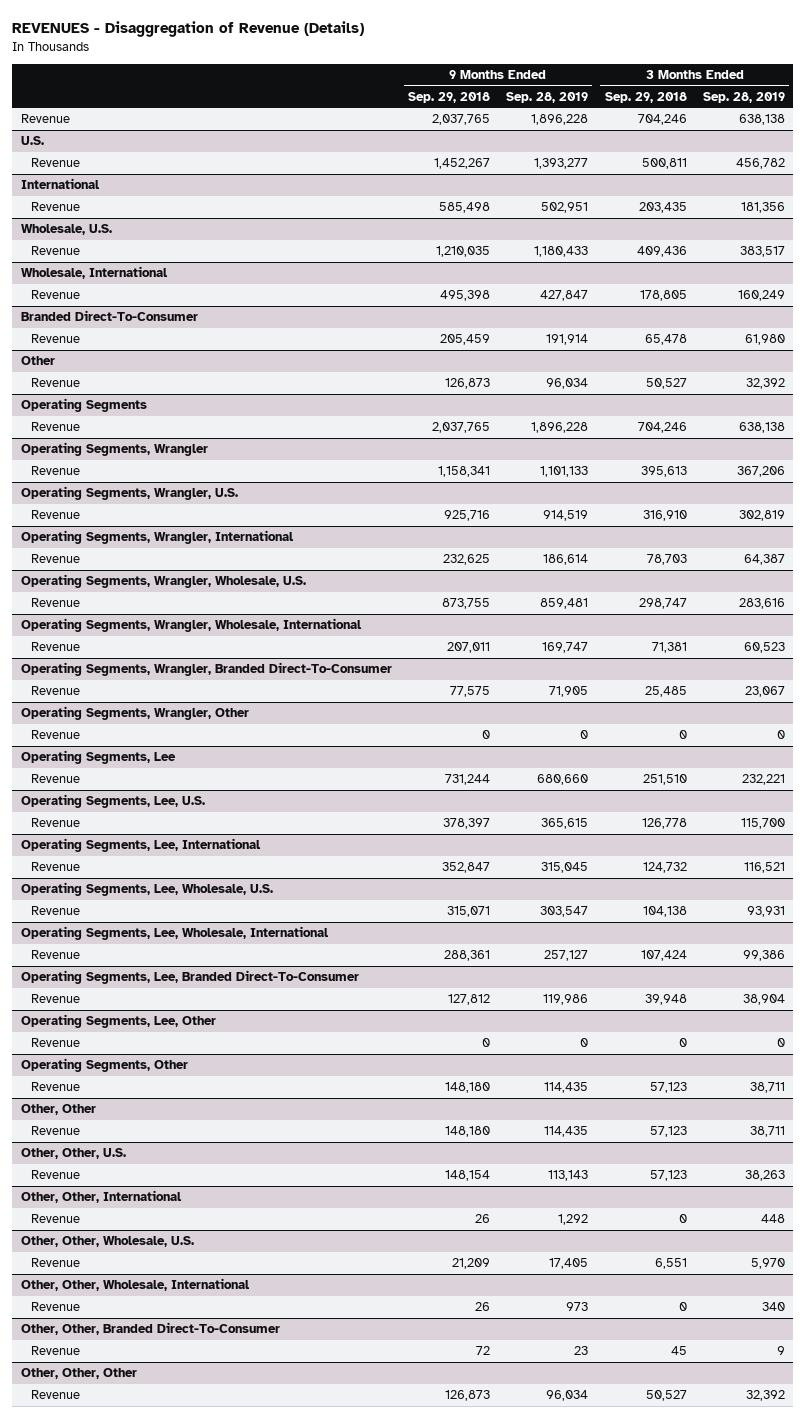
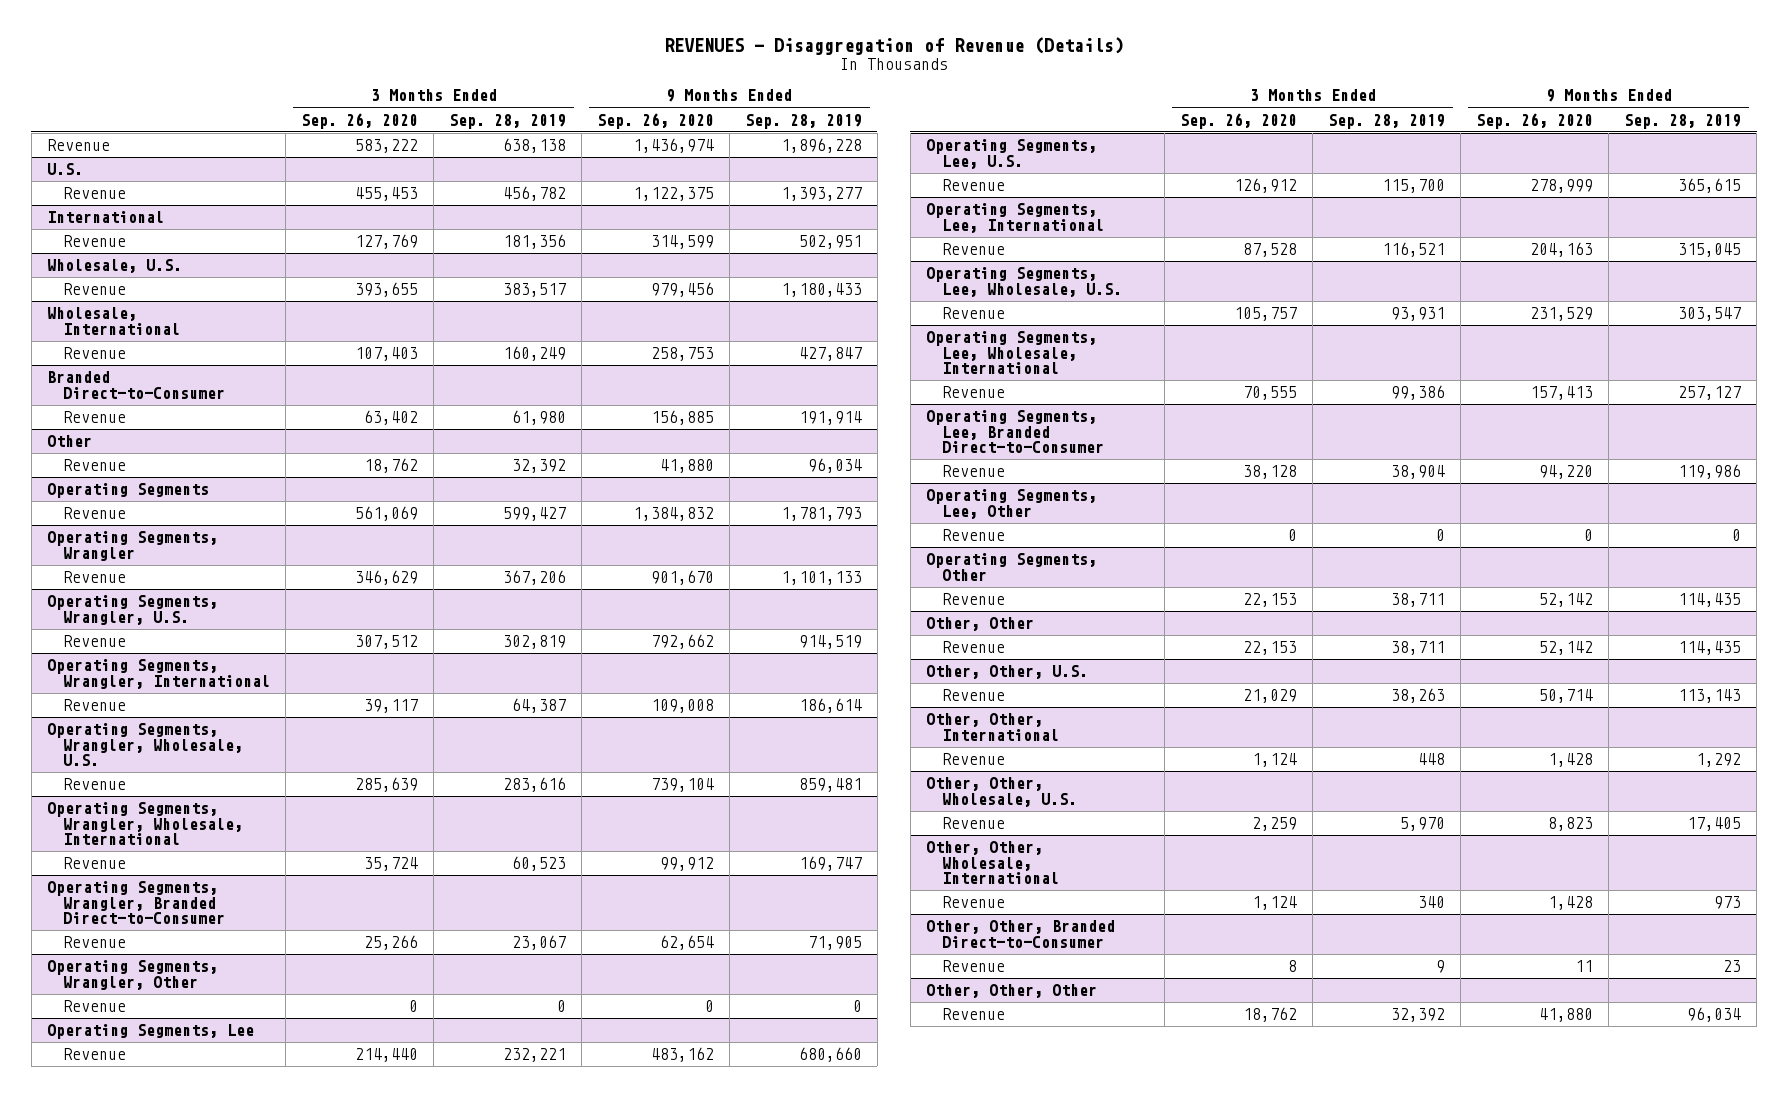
- | 9 Months Ended Sep. 29, 2018 | 9 Months Ended Sep. 28, 2019 | 3 Months Ended Sep. 29, 2018 | 3 Months Ended Sep. 28, 2019
+ | 3 Months Ended Sep. 26, 2020 | 3 Months Ended Sep. 28, 2019 | 9 Months Ended Sep. 26, 2020 | 9 Months Ended Sep. 28, 2019
- Branded Direct-To-Consumer
+ Branded Direct-to-Consumer
@ Operating Segments
- Revenue | 2,037,765 | 1,896,228 | 704,246 | 638,138
+ Revenue | 561,069 | 599,427 | 1,384,832 | 1,781,793
- Operating Segments, Wrangler, Branded Direct-To-Consumer
+ Operating Segments, Wrangler, Branded Direct-to-Consumer
- Operating Segments, Lee, Branded Direct-To-Consumer
+ Operating Segments, Lee, Branded Direct-to-Consumer
- Other, Other, Branded Direct-To-Consumer
+ Other, Other, Branded Direct-to-Consumer

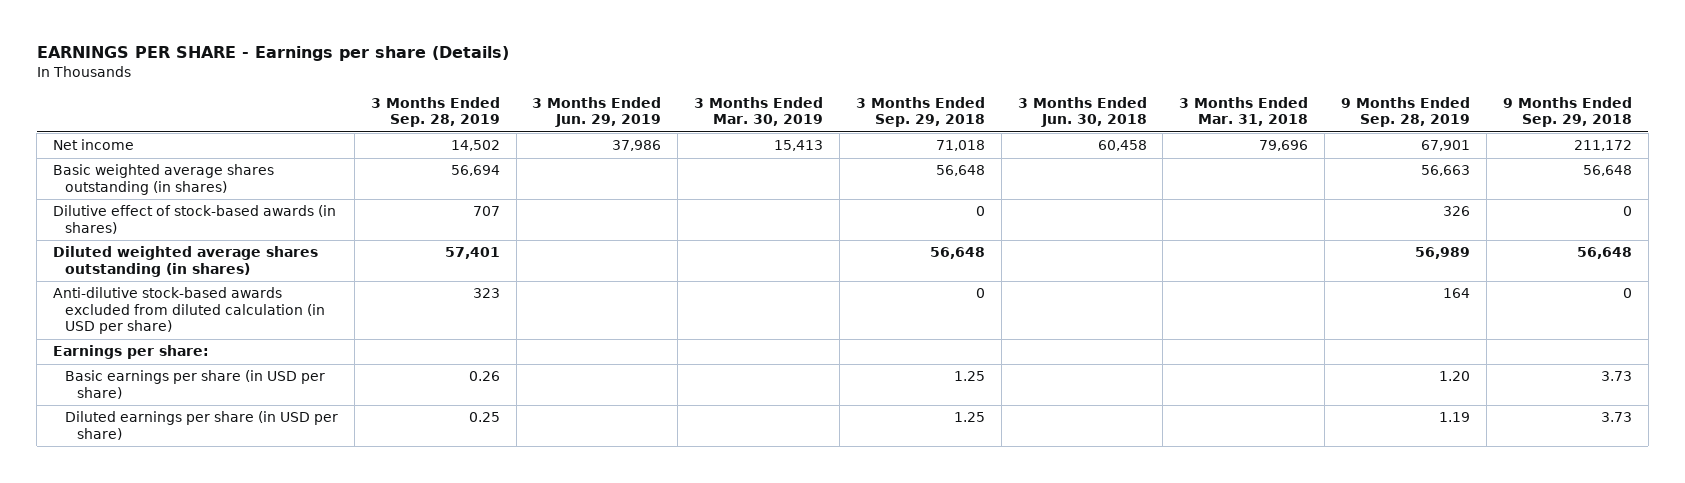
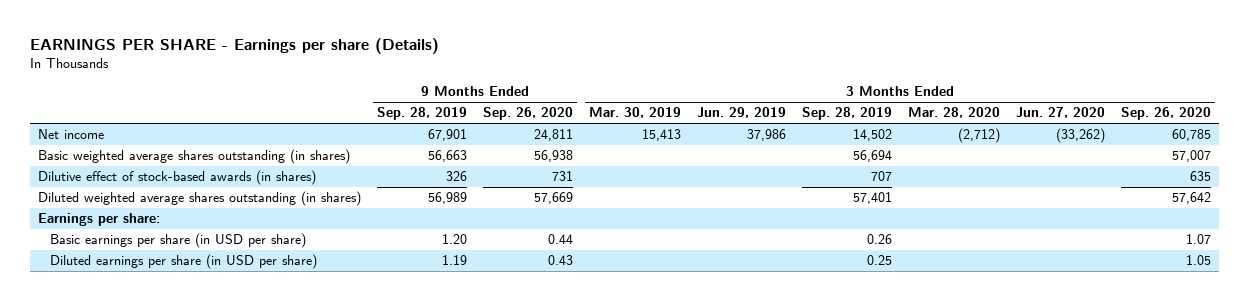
- | 3 Months Ended Sep. 28, 2019 | 3 Months Ended Jun. 29, 2019 | 3 Months Ended Mar. 30, 2019 | 3 Months Ended Sep. 29, 2018 | 3 Months Ended Jun. 30, 2018 | 3 Months Ended Mar. 31, 2018 | 9 Months Ended Sep. 28, 2019 | 9 Months Ended Sep. 29, 2018
+ | 9 Months Ended Sep. 28, 2019 | 9 Months Ended Sep. 26, 2020 | 3 Months Ended Mar. 30, 2019 | 3 Months Ended Jun. 29, 2019 | 3 Months Ended Sep. 28, 2019 | 3 Months Ended Mar. 28, 2020 | 3 Months Ended Jun. 27, 2020 | 3 Months Ended Sep. 26, 2020
- Anti-dilutive stock-based awards excluded from diluted calculation (in USD per share) | 323 | | | 0 | | | 164 | 0

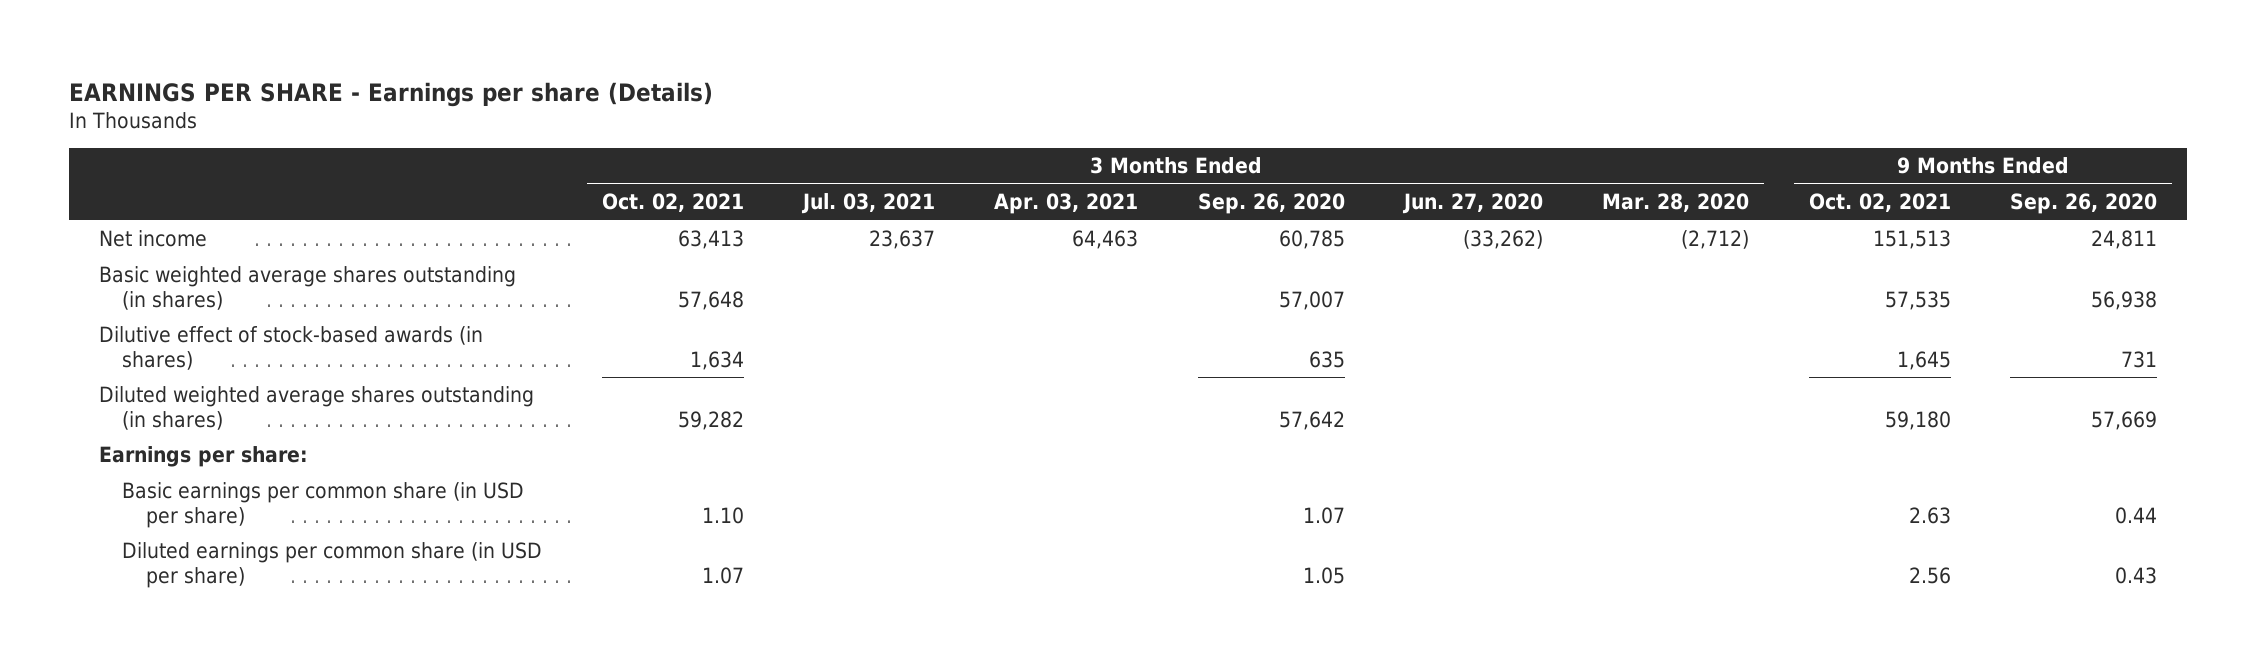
- | 9 Months Ended Sep. 28, 2019 | 9 Months Ended Sep. 26, 2020 | 3 Months Ended Mar. 30, 2019 | 3 Months Ended Jun. 29, 2019 | 3 Months Ended Sep. 28, 2019 | 3 Months Ended Mar. 28, 2020 | 3 Months Ended Jun. 27, 2020 | 3 Months Ended Sep. 26, 2020
+ | 3 Months Ended Oct. 02, 2021 | 3 Months Ended Jul. 03, 2021 | 3 Months Ended Apr. 03, 2021 | 3 Months Ended Sep. 26, 2020 | 3 Months Ended Jun. 27, 2020 | 3 Months Ended Mar. 28, 2020 | 9 Months Ended Oct. 02, 2021 | 9 Months Ended Sep. 26, 2020
- Basic earnings per share (in USD per share) | 1.20 | 0.44 | | | 0.26 | | | 1.07
- Diluted earnings per share (in USD per share) | 1.19 | 0.43 | | | 0.25 | | | 1.05
+ Basic earnings per common share (in USD per share) | 1.10 | | | 1.07 | | | 2.63 | 0.44
+ Diluted earnings per common share (in USD per share) | 1.07 | | | 1.05 | | | 2.56 | 0.43

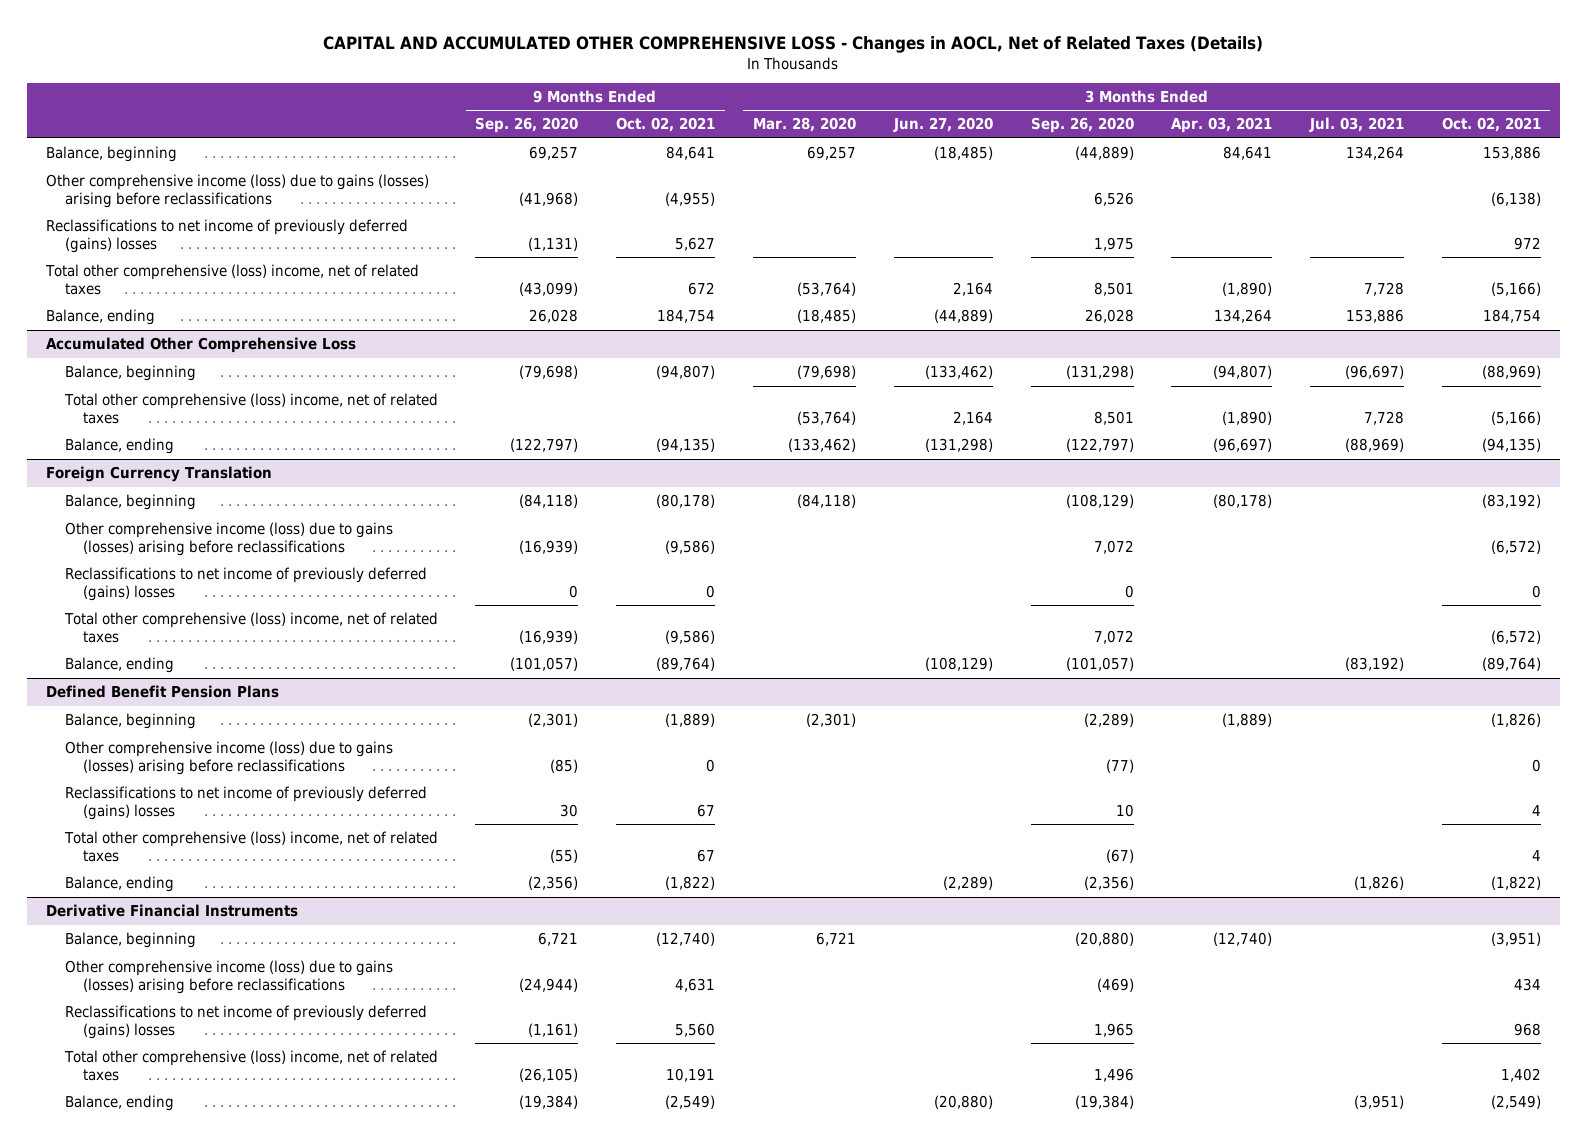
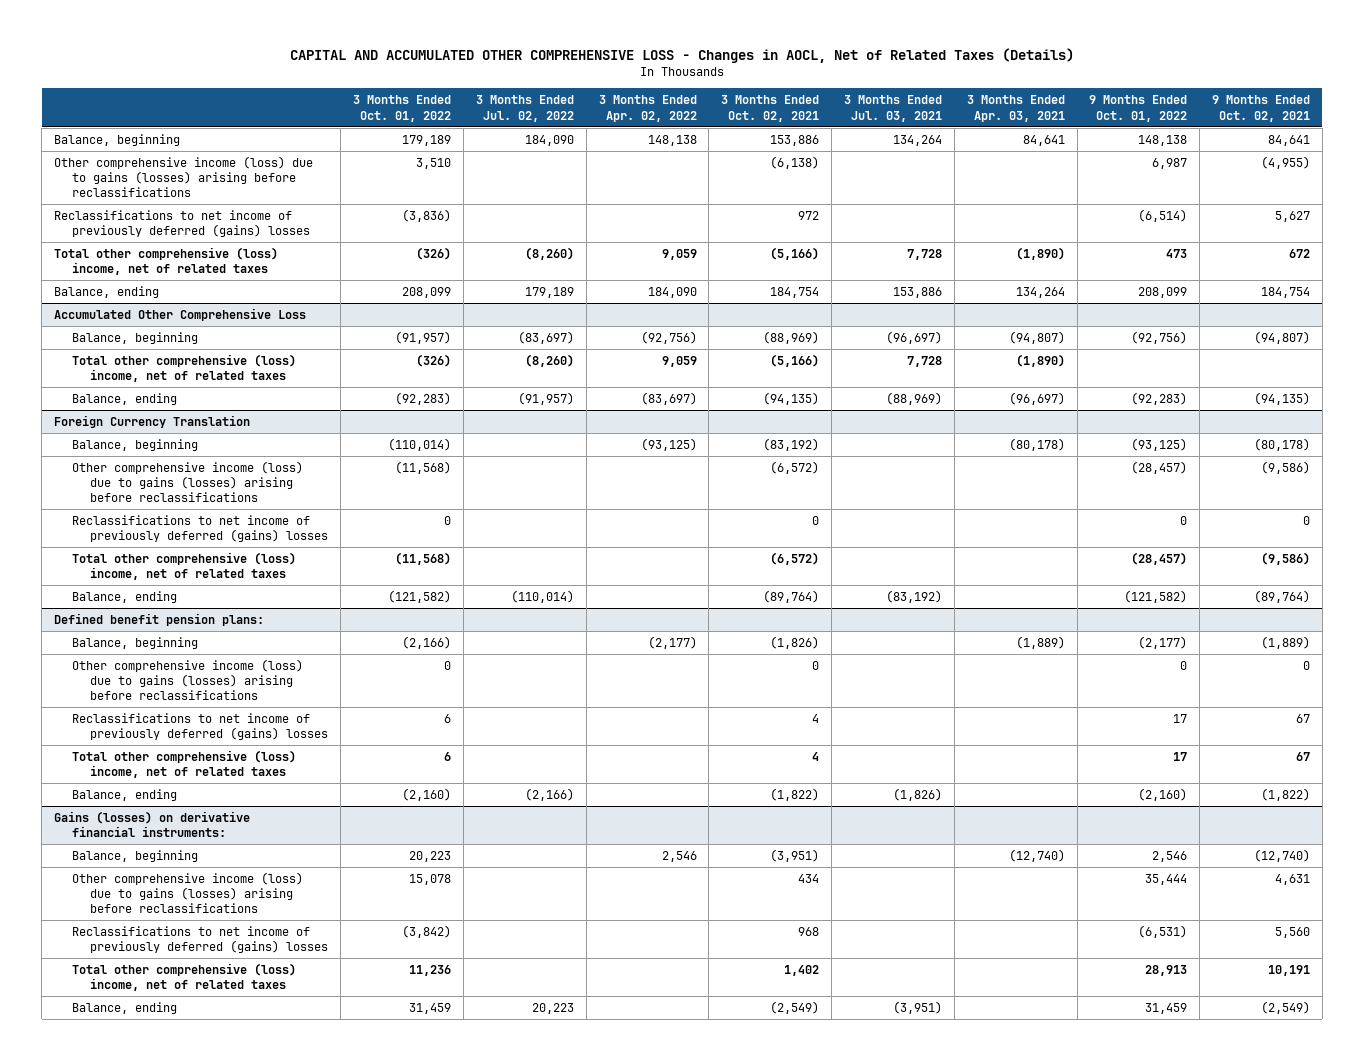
- | 9 Months Ended Sep. 26, 2020 | 9 Months Ended Oct. 02, 2021 | 3 Months Ended Mar. 28, 2020 | 3 Months Ended Jun. 27, 2020 | 3 Months Ended Sep. 26, 2020 | 3 Months Ended Apr. 03, 2021 | 3 Months Ended Jul. 03, 2021 | 3 Months Ended Oct. 02, 2021
+ | 3 Months Ended Oct. 01, 2022 | 3 Months Ended Jul. 02, 2022 | 3 Months Ended Apr. 02, 2022 | 3 Months Ended Oct. 02, 2021 | 3 Months Ended Jul. 03, 2021 | 3 Months Ended Apr. 03, 2021 | 9 Months Ended Oct. 01, 2022 | 9 Months Ended Oct. 02, 2021
- Defined Benefit Pension Plans
+ Defined benefit pension plans:
- Derivative Financial Instruments
+ Gains (losses) on derivative financial instruments:

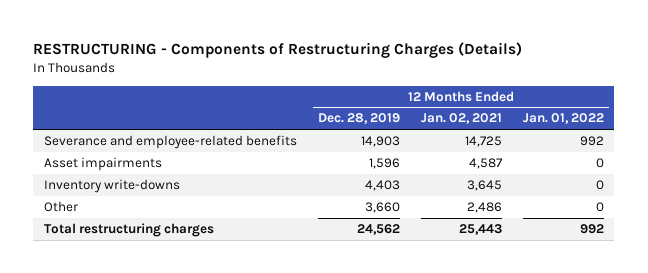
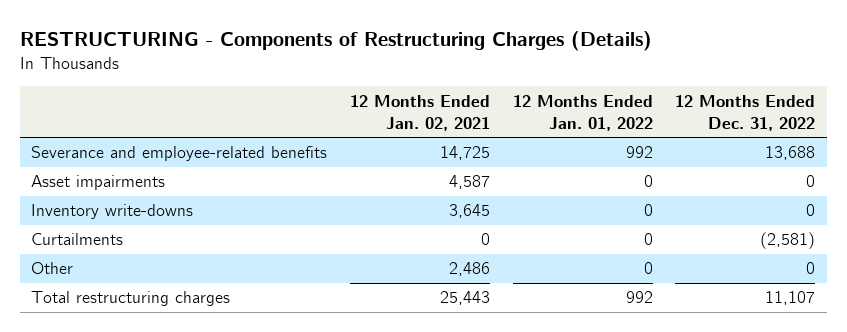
- | 12 Months Ended Dec. 28, 2019 | 12 Months Ended Jan. 02, 2021 | 12 Months Ended Jan. 01, 2022
+ | 12 Months Ended Jan. 02, 2021 | 12 Months Ended Jan. 01, 2022 | 12 Months Ended Dec. 31, 2022
+ Curtailments | 0 | 0 | (2,581)

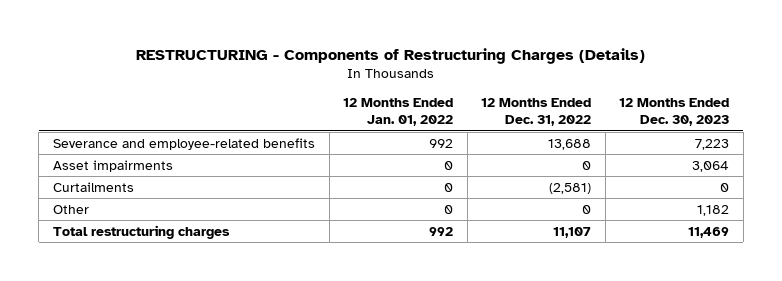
- | 12 Months Ended Jan. 02, 2021 | 12 Months Ended Jan. 01, 2022 | 12 Months Ended Dec. 31, 2022
+ | 12 Months Ended Jan. 01, 2022 | 12 Months Ended Dec. 31, 2022 | 12 Months Ended Dec. 30, 2023
- Inventory write-downs | 3,645 | 0 | 0

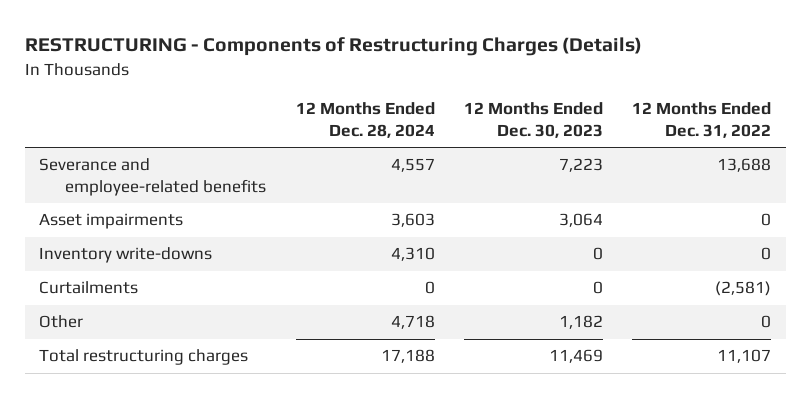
- | 12 Months Ended Jan. 01, 2022 | 12 Months Ended Dec. 31, 2022 | 12 Months Ended Dec. 30, 2023
+ | 12 Months Ended Dec. 28, 2024 | 12 Months Ended Dec. 30, 2023 | 12 Months Ended Dec. 31, 2022
+ Inventory write-downs | 4,310 | 0 | 0

